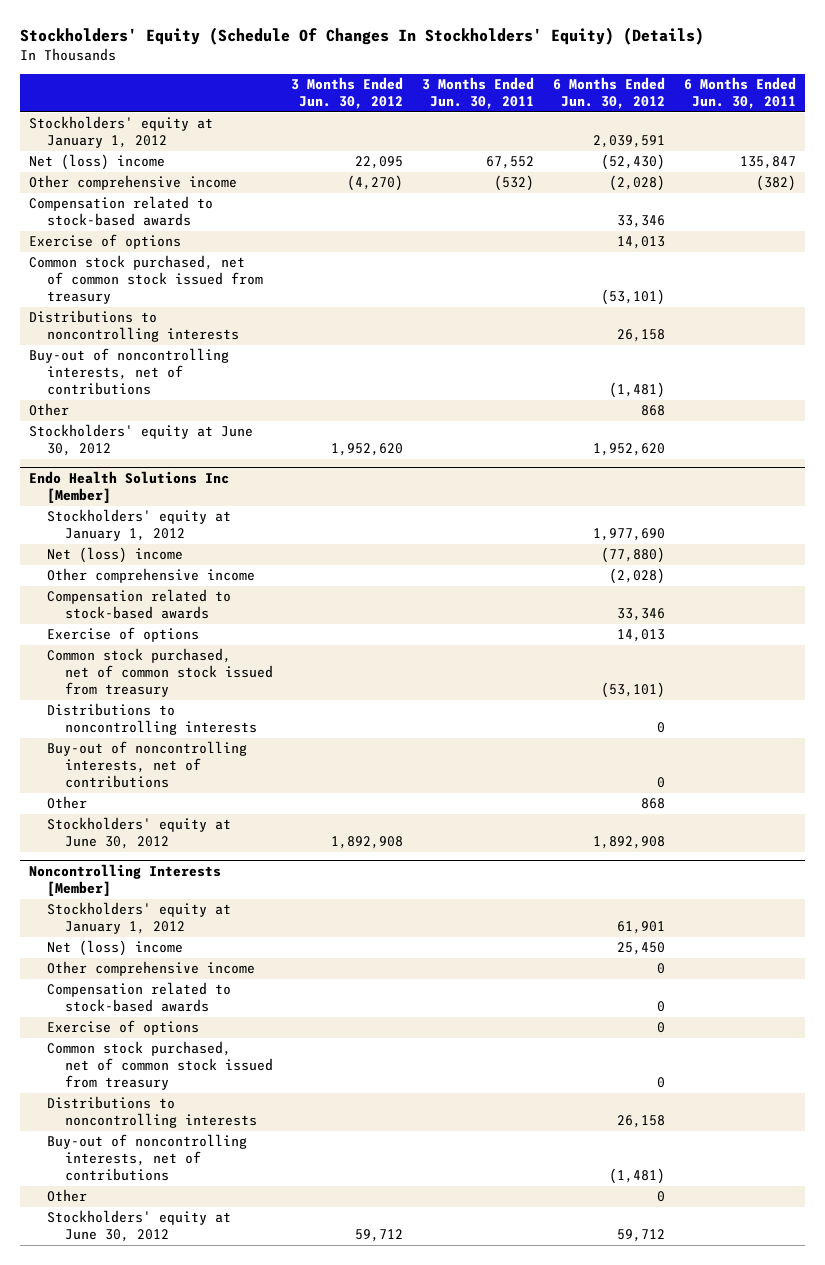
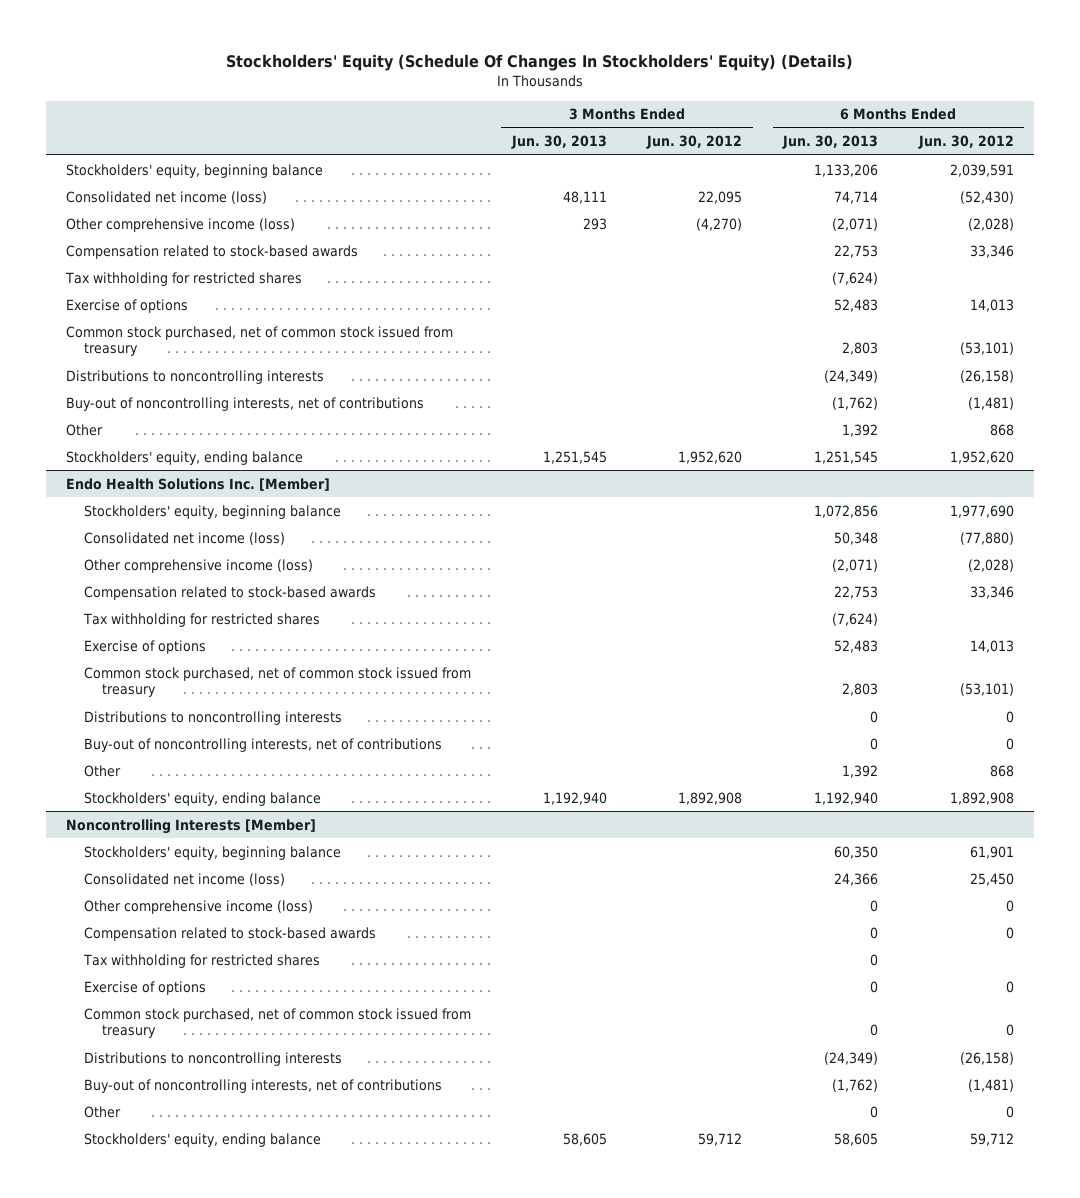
- | 3 Months Ended Jun. 30, 2012 | 3 Months Ended Jun. 30, 2011 | 6 Months Ended Jun. 30, 2012 | 6 Months Ended Jun. 30, 2011
+ | 3 Months Ended Jun. 30, 2013 | 3 Months Ended Jun. 30, 2012 | 6 Months Ended Jun. 30, 2013 | 6 Months Ended Jun. 30, 2012
- Stockholders' equity at January 1, 2012 | | | 2,039,591 |
- Net (loss) income | 22,095 | 67,552 | (52,430) | 135,847
- Other comprehensive income | (4,270) | (532) | (2,028) | (382)
+ Stockholders' equity, beginning balance | | | 1,133,206 | 2,039,591
+ Consolidated net income (loss) | 48,111 | 22,095 | 74,714 | (52,430)
+ Other comprehensive income (loss) | 293 | (4,270) | (2,071) | (2,028)
+ Tax withholding for restricted shares | | | (7,624) |
- Distributions to noncontrolling interests | | | 26,158 |
+ Distributions to noncontrolling interests | | | (24,349) | (26,158)
- Stockholders' equity at June 30, 2012 | 1,952,620 | | 1,952,620 |
- Endo Health Solutions Inc [Member]
- Stockholders' equity at January 1, 2012 | | | 1,977,690 |
- Net (loss) income | | | (77,880) |
- Other comprehensive income | | | (2,028) |
+ Stockholders' equity, ending balance | 1,251,545 | 1,952,620 | 1,251,545 | 1,952,620
+ Endo Health Solutions Inc. [Member]
+ Stockholders' equity, beginning balance | | | 1,072,856 | 1,977,690
+ Consolidated net income (loss) | | | 50,348 | (77,880)
+ Other comprehensive income (loss) | | | (2,071) | (2,028)
+ Tax withholding for restricted shares | | | (7,624) |
- Stockholders' equity at June 30, 2012 | 1,892,908 | | 1,892,908 |
+ Stockholders' equity, ending balance | 1,192,940 | 1,892,908 | 1,192,940 | 1,892,908
@ Noncontrolling Interests [Member]
- Stockholders' equity at January 1, 2012 | | | 61,901 |
- Net (loss) income | | | 25,450 |
- Other comprehensive income | | | 0 |
+ Stockholders' equity, beginning balance | | | 60,350 | 61,901
+ Consolidated net income (loss) | | | 24,366 | 25,450
+ Other comprehensive income (loss) | | | 0 | 0
+ Tax withholding for restricted shares | | | 0 |
- Distributions to noncontrolling interests | | | 26,158 |
+ Distributions to noncontrolling interests | | | (24,349) | (26,158)
- Stockholders' equity at June 30, 2012 | 59,712 | | 59,712 |
+ Stockholders' equity, ending balance | 58,605 | 59,712 | 58,605 | 59,712

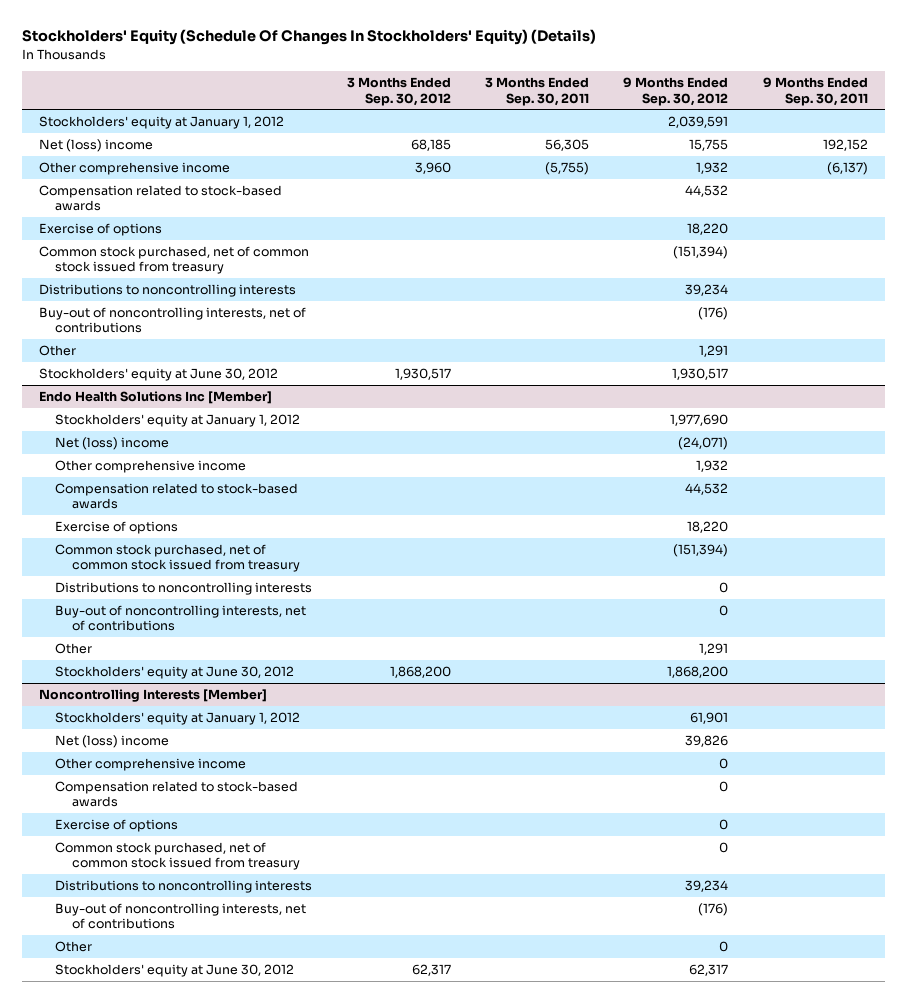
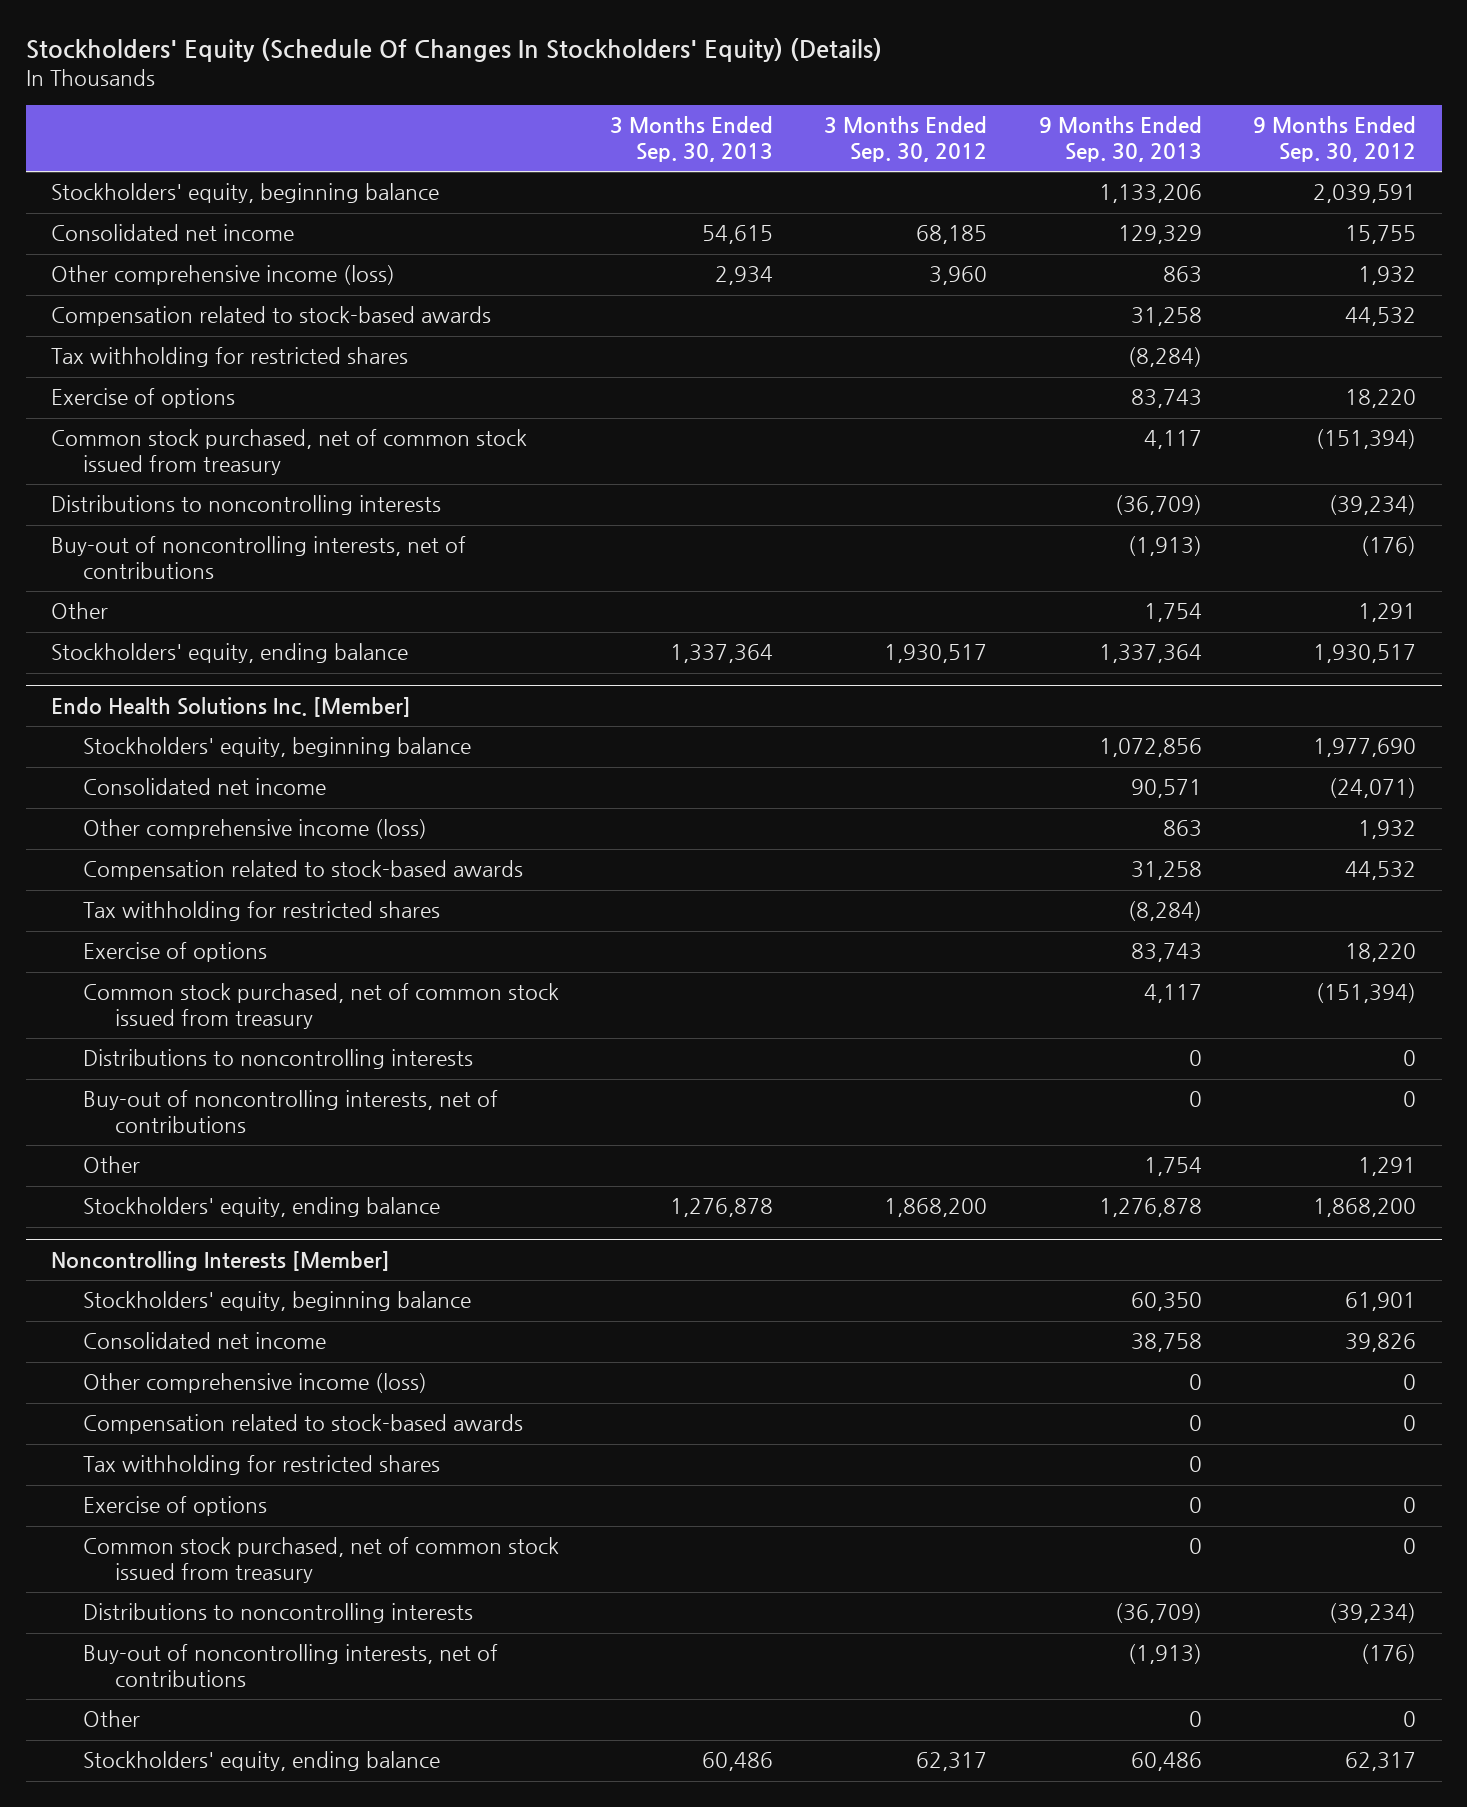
- | 3 Months Ended Sep. 30, 2012 | 3 Months Ended Sep. 30, 2011 | 9 Months Ended Sep. 30, 2012 | 9 Months Ended Sep. 30, 2011
+ | 3 Months Ended Sep. 30, 2013 | 3 Months Ended Sep. 30, 2012 | 9 Months Ended Sep. 30, 2013 | 9 Months Ended Sep. 30, 2012
- Stockholders' equity at January 1, 2012 | | | 2,039,591 |
- Net (loss) income | 68,185 | 56,305 | 15,755 | 192,152
- Other comprehensive income | 3,960 | (5,755) | 1,932 | (6,137)
+ Stockholders' equity, beginning balance | | | 1,133,206 | 2,039,591
+ Consolidated net income | 54,615 | 68,185 | 129,329 | 15,755
+ Other comprehensive income (loss) | 2,934 | 3,960 | 863 | 1,932
+ Tax withholding for restricted shares | | | (8,284) |
- Distributions to noncontrolling interests | | | 39,234 |
+ Distributions to noncontrolling interests | | | (36,709) | (39,234)
- Stockholders' equity at June 30, 2012 | 1,930,517 | | 1,930,517 |
- Endo Health Solutions Inc [Member]
- Stockholders' equity at January 1, 2012 | | | 1,977,690 |
- Net (loss) income | | | (24,071) |
- Other comprehensive income | | | 1,932 |
+ Stockholders' equity, ending balance | 1,337,364 | 1,930,517 | 1,337,364 | 1,930,517
+ Endo Health Solutions Inc. [Member]
+ Stockholders' equity, beginning balance | | | 1,072,856 | 1,977,690
+ Consolidated net income | | | 90,571 | (24,071)
+ Other comprehensive income (loss) | | | 863 | 1,932
+ Tax withholding for restricted shares | | | (8,284) |
- Stockholders' equity at June 30, 2012 | 1,868,200 | | 1,868,200 |
+ Stockholders' equity, ending balance | 1,276,878 | 1,868,200 | 1,276,878 | 1,868,200
@ Noncontrolling Interests [Member]
- Stockholders' equity at January 1, 2012 | | | 61,901 |
- Net (loss) income | | | 39,826 |
- Other comprehensive income | | | 0 |
+ Stockholders' equity, beginning balance | | | 60,350 | 61,901
+ Consolidated net income | | | 38,758 | 39,826
+ Other comprehensive income (loss) | | | 0 | 0
+ Tax withholding for restricted shares | | | 0 |
- Distributions to noncontrolling interests | | | 39,234 |
+ Distributions to noncontrolling interests | | | (36,709) | (39,234)
- Stockholders' equity at June 30, 2012 | 62,317 | | 62,317 |
+ Stockholders' equity, ending balance | 60,486 | 62,317 | 60,486 | 62,317

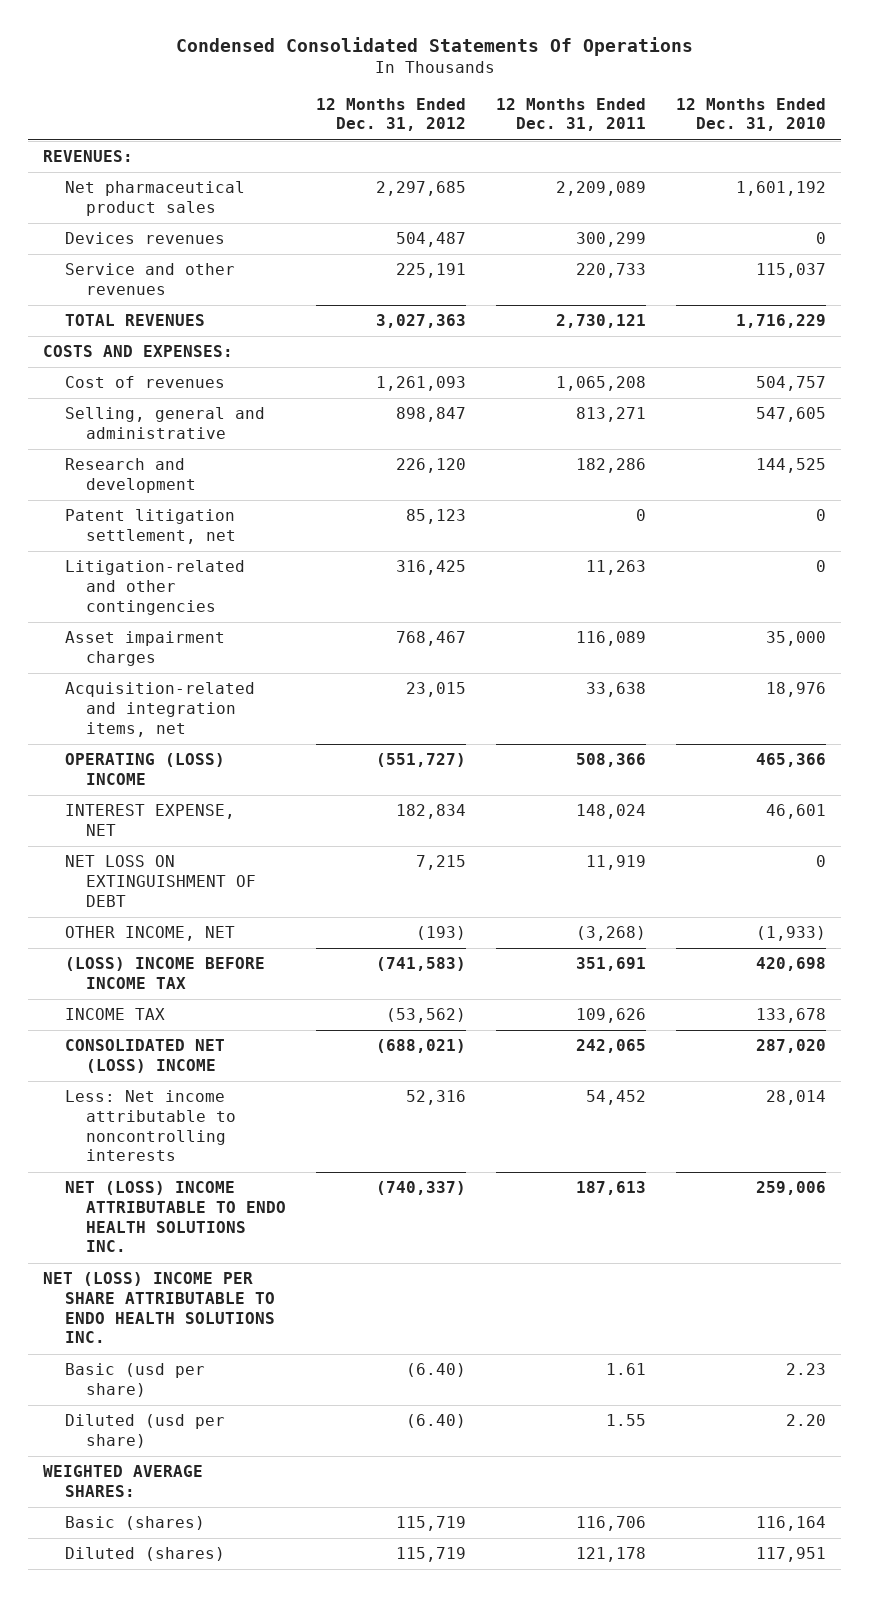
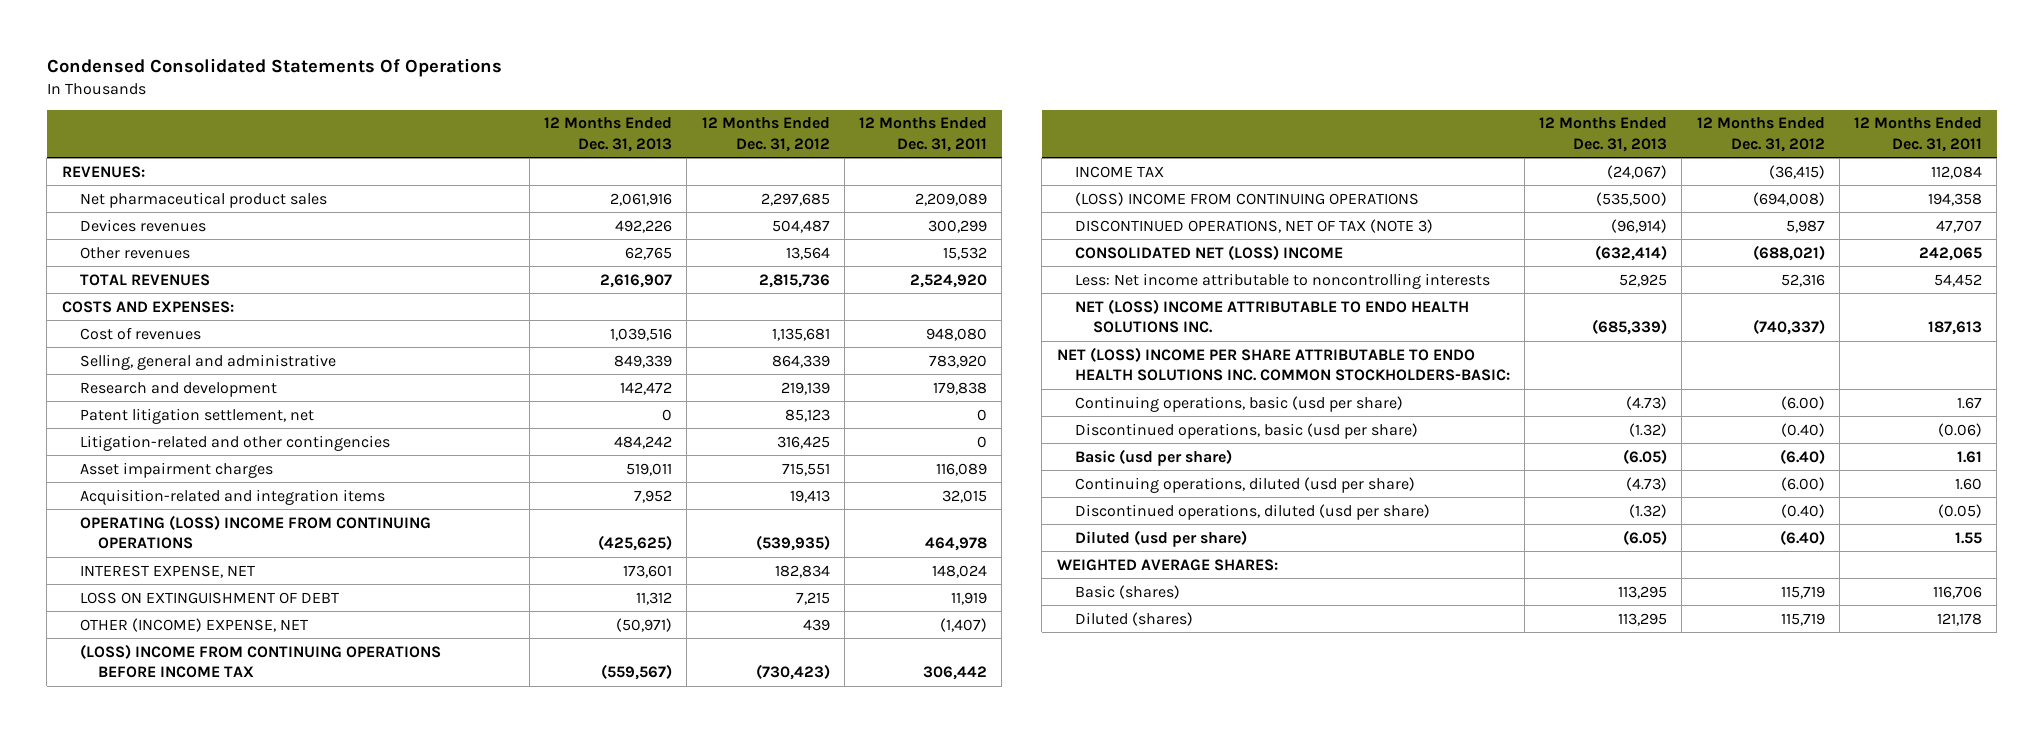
- | 12 Months Ended Dec. 31, 2012 | 12 Months Ended Dec. 31, 2011 | 12 Months Ended Dec. 31, 2010
+ | 12 Months Ended Dec. 31, 2013 | 12 Months Ended Dec. 31, 2012 | 12 Months Ended Dec. 31, 2011
- Service and other revenues | 225,191 | 220,733 | 115,037
- TOTAL REVENUES | 3,027,363 | 2,730,121 | 1,716,229
+ Other revenues | 62,765 | 13,564 | 15,532
+ TOTAL REVENUES | 2,616,907 | 2,815,736 | 2,524,920
- Cost of revenues | 1,261,093 | 1,065,208 | 504,757
- Selling, general and administrative | 898,847 | 813,271 | 547,605
- Research and development | 226,120 | 182,286 | 144,525
+ Cost of revenues | 1,039,516 | 1,135,681 | 948,080
+ Selling, general and administrative | 849,339 | 864,339 | 783,920
+ Research and development | 142,472 | 219,139 | 179,838
- Litigation-related and other contingencies | 316,425 | 11,263 | 0
- Asset impairment charges | 768,467 | 116,089 | 35,000
- Acquisition-related and integration items, net | 23,015 | 33,638 | 18,976
- OPERATING (LOSS) INCOME | (551,727) | 508,366 | 465,366
+ Litigation-related and other contingencies | 484,242 | 316,425 | 0
+ Asset impairment charges | 519,011 | 715,551 | 116,089
+ Acquisition-related and integration items | 7,952 | 19,413 | 32,015
+ OPERATING (LOSS) INCOME FROM CONTINUING OPERATIONS | (425,625) | (539,935) | 464,978
- NET LOSS ON EXTINGUISHMENT OF DEBT | 7,215 | 11,919 | 0
- OTHER INCOME, NET | (193) | (3,268) | (1,933)
- (LOSS) INCOME BEFORE INCOME TAX | (741,583) | 351,691 | 420,698
- INCOME TAX | (53,562) | 109,626 | 133,678
+ LOSS ON EXTINGUISHMENT OF DEBT | 11,312 | 7,215 | 11,919
+ OTHER (INCOME) EXPENSE, NET | (50,971) | 439 | (1,407)
+ (LOSS) INCOME FROM CONTINUING OPERATIONS BEFORE INCOME TAX | (559,567) | (730,423) | 306,442
+ INCOME TAX | (24,067) | (36,415) | 112,084
+ (LOSS) INCOME FROM CONTINUING OPERATIONS | (535,500) | (694,008) | 194,358
+ DISCONTINUED OPERATIONS, NET OF TAX (NOTE 3) | (96,914) | 5,987 | 47,707
- NET (LOSS) INCOME PER SHARE ATTRIBUTABLE TO ENDO HEALTH SOLUTIONS INC.
+ NET (LOSS) INCOME PER SHARE ATTRIBUTABLE TO ENDO HEALTH SOLUTIONS INC. COMMON STOCKHOLDERS-BASIC:
+ Continuing operations, basic (usd per share) | (4.73) | (6.00) | 1.67
+ Discontinued operations, basic (usd per share) | (1.32) | (0.40) | (0.06)
+ Continuing operations, diluted (usd per share) | (4.73) | (6.00) | 1.60
+ Discontinued operations, diluted (usd per share) | (1.32) | (0.40) | (0.05)

